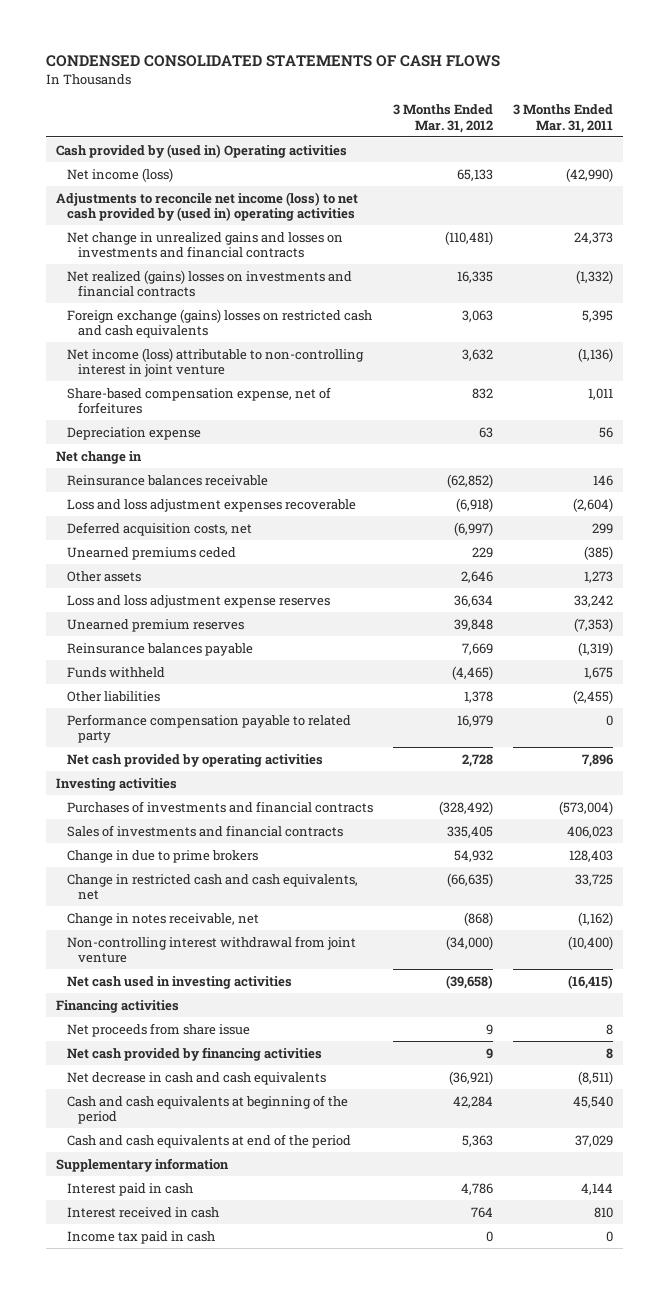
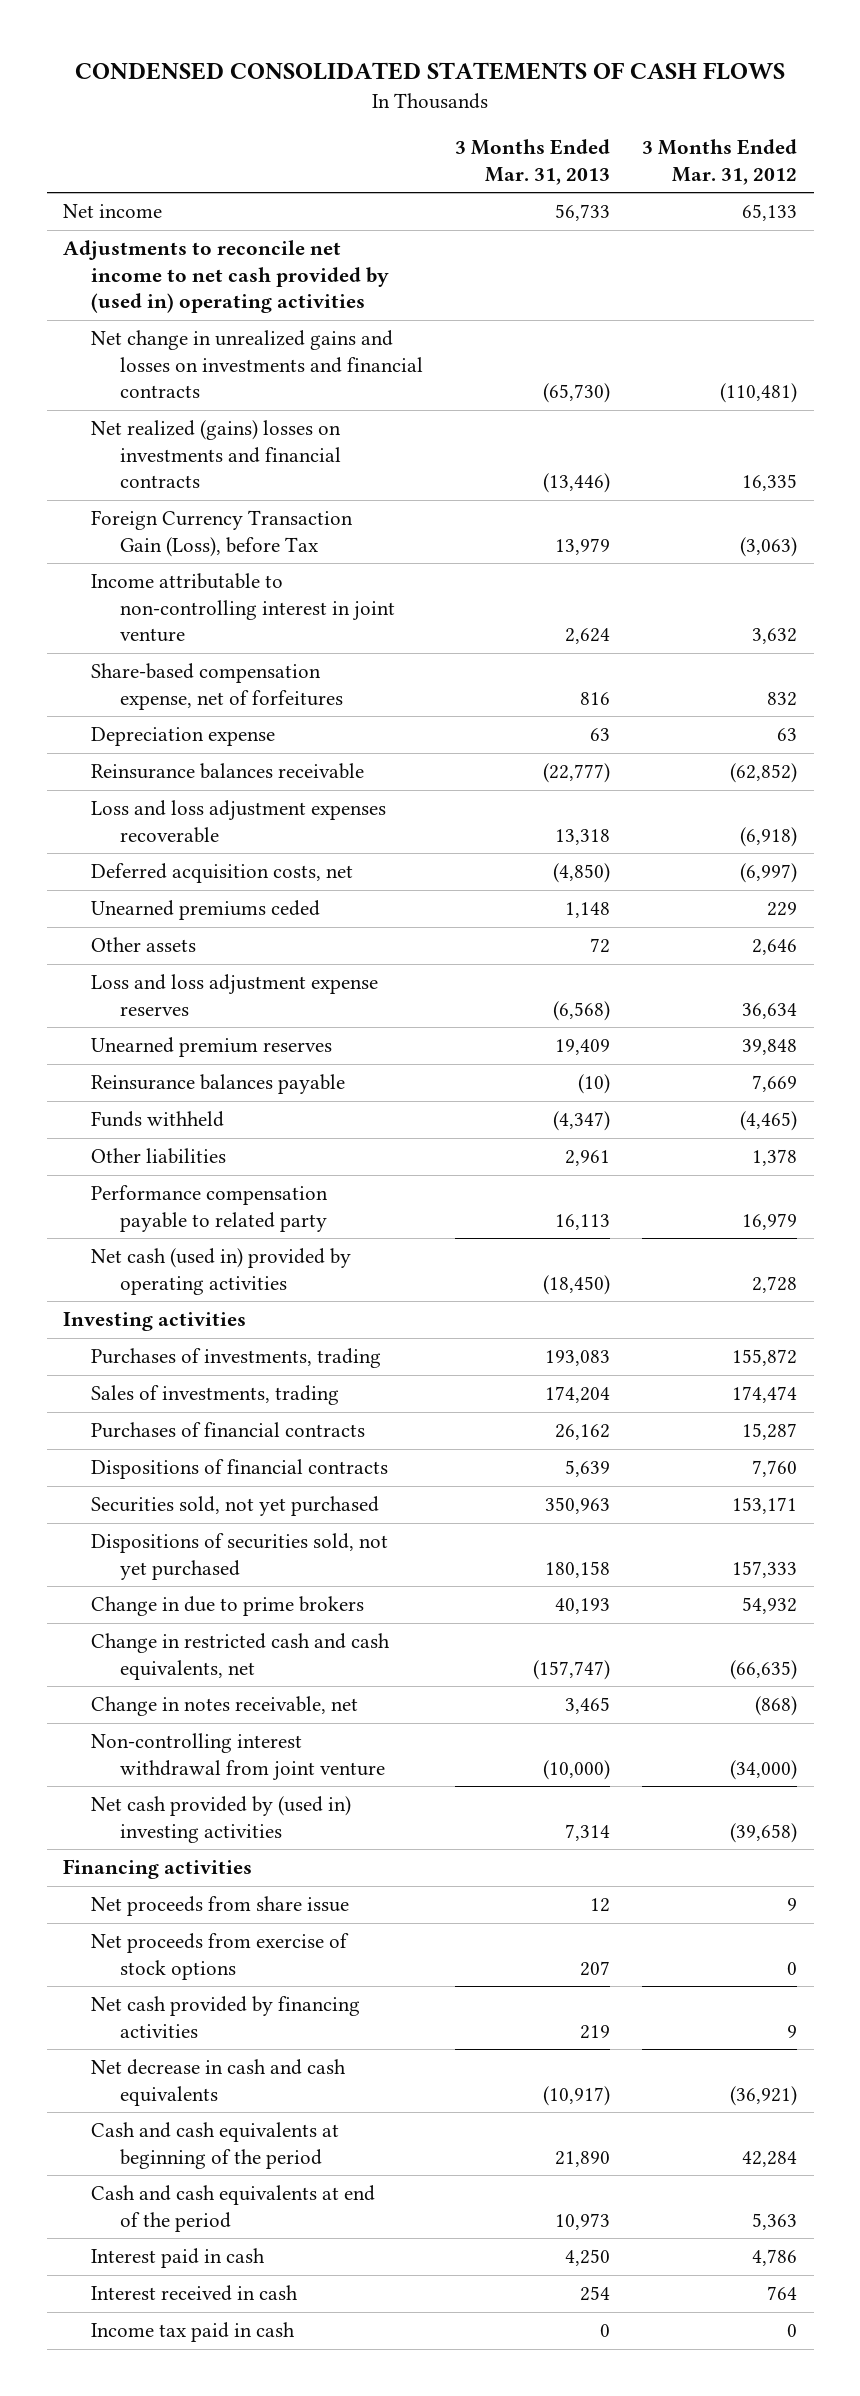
- | 3 Months Ended Mar. 31, 2012 | 3 Months Ended Mar. 31, 2011
+ | 3 Months Ended Mar. 31, 2013 | 3 Months Ended Mar. 31, 2012
- Cash provided by (used in) Operating activities
- Net income (loss) | 65,133 | (42,990)
- Adjustments to reconcile net income (loss) to net cash provided by (used in) operating activities
+ Net income | 56,733 | 65,133
+ Adjustments to reconcile net income to net cash provided by (used in) operating activities
- Foreign exchange (gains) losses on restricted cash and cash equivalents | 3,063 | 5,395
- Net income (loss) attributable to non-controlling interest in joint venture | 3,632 | (1,136)
+ Foreign Currency Transaction Gain (Loss), before Tax | 13,979 | (3,063)
+ Income attributable to non-controlling interest in joint venture | 2,624 | 3,632
- Net change in
- Net cash provided by operating activities | 2,728 | 7,896
+ Net cash (used in) provided by operating activities | (18,450) | 2,728
- Purchases of investments and financial contracts | (328,492) | (573,004)
- Sales of investments and financial contracts | 335,405 | 406,023
+ Purchases of investments, trading | 193,083 | 155,872
+ Sales of investments, trading | 174,204 | 174,474
+ Purchases of financial contracts | 26,162 | 15,287
+ Dispositions of financial contracts | 5,639 | 7,760
+ Securities sold, not yet purchased | 350,963 | 153,171
+ Dispositions of securities sold, not yet purchased | 180,158 | 157,333
- Net cash used in investing activities | (39,658) | (16,415)
+ Net cash provided by (used in) investing activities | 7,314 | (39,658)
+ Net proceeds from exercise of stock options | 207 | 0
- Supplementary information

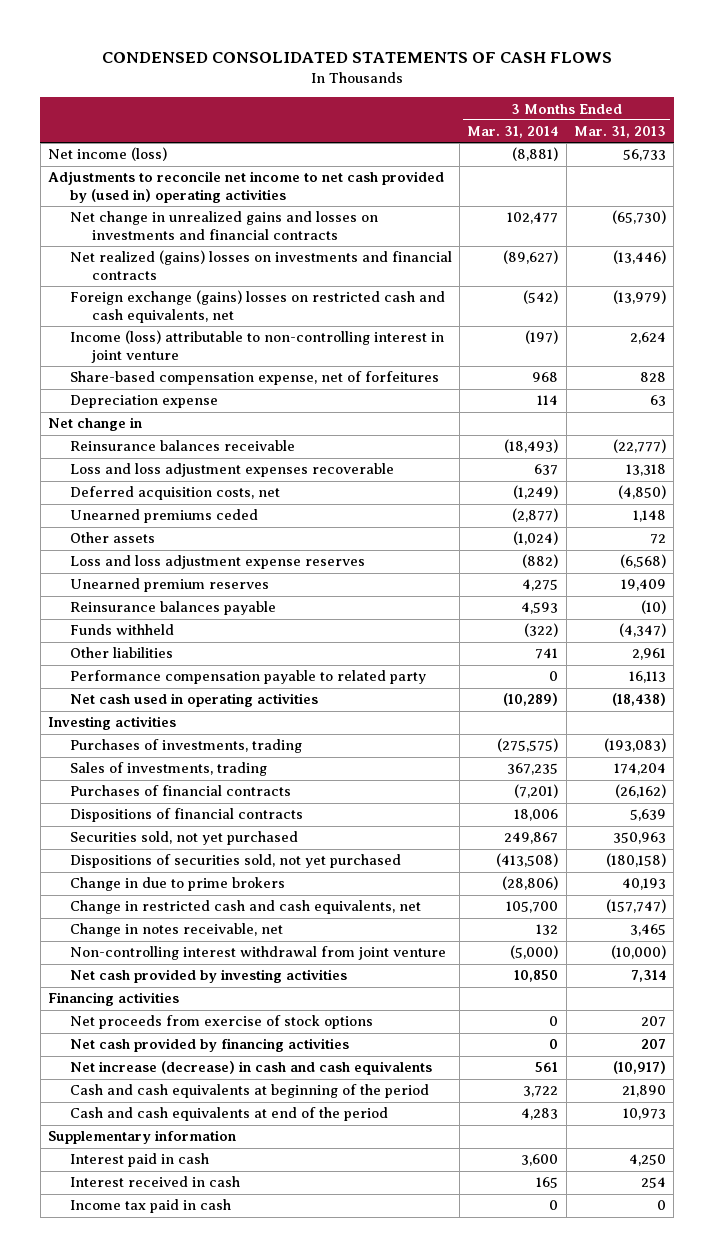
- | 3 Months Ended Mar. 31, 2013 | 3 Months Ended Mar. 31, 2012
+ | 3 Months Ended Mar. 31, 2014 | 3 Months Ended Mar. 31, 2013
- Net income | 56,733 | 65,133
+ Net income (loss) | (8,881) | 56,733
- Foreign Currency Transaction Gain (Loss), before Tax | 13,979 | (3,063)
- Income attributable to non-controlling interest in joint venture | 2,624 | 3,632
- Share-based compensation expense, net of forfeitures | 816 | 832
+ Foreign exchange (gains) losses on restricted cash and cash equivalents, net | (542) | (13,979)
+ Income (loss) attributable to non-controlling interest in joint venture | (197) | 2,624
+ Share-based compensation expense, net of forfeitures | 968 | 828
+ Net change in
- Net cash (used in) provided by operating activities | (18,450) | 2,728
+ Net cash used in operating activities | (10,289) | (18,438)
- Purchases of investments, trading | 193,083 | 155,872
+ Purchases of investments, trading | (275,575) | (193,083)
- Purchases of financial contracts | 26,162 | 15,287
+ Purchases of financial contracts | (7,201) | (26,162)
- Dispositions of securities sold, not yet purchased | 180,158 | 157,333
+ Dispositions of securities sold, not yet purchased | (413,508) | (180,158)
- Net cash provided by (used in) investing activities | 7,314 | (39,658)
+ Net cash provided by investing activities | 10,850 | 7,314
- Net proceeds from share issue | 12 | 9
- Net cash provided by financing activities | 219 | 9
- Net decrease in cash and cash equivalents | (10,917) | (36,921)
+ Net cash provided by financing activities | 0 | 207
+ Net increase (decrease) in cash and cash equivalents | 561 | (10,917)
+ Supplementary information

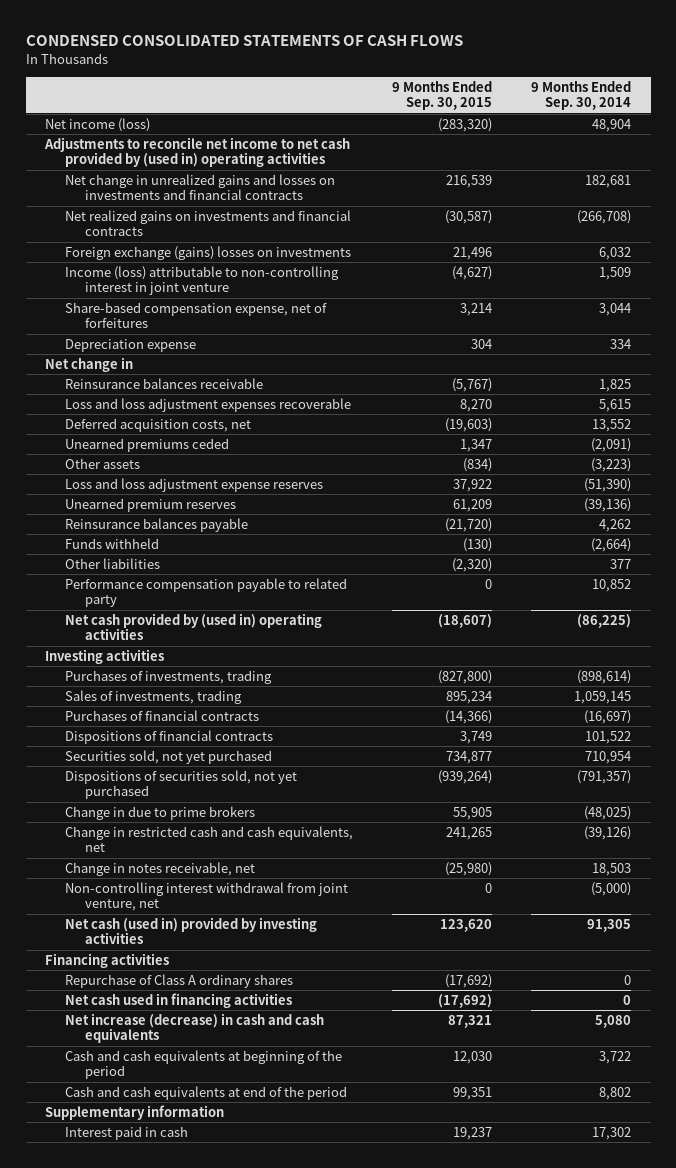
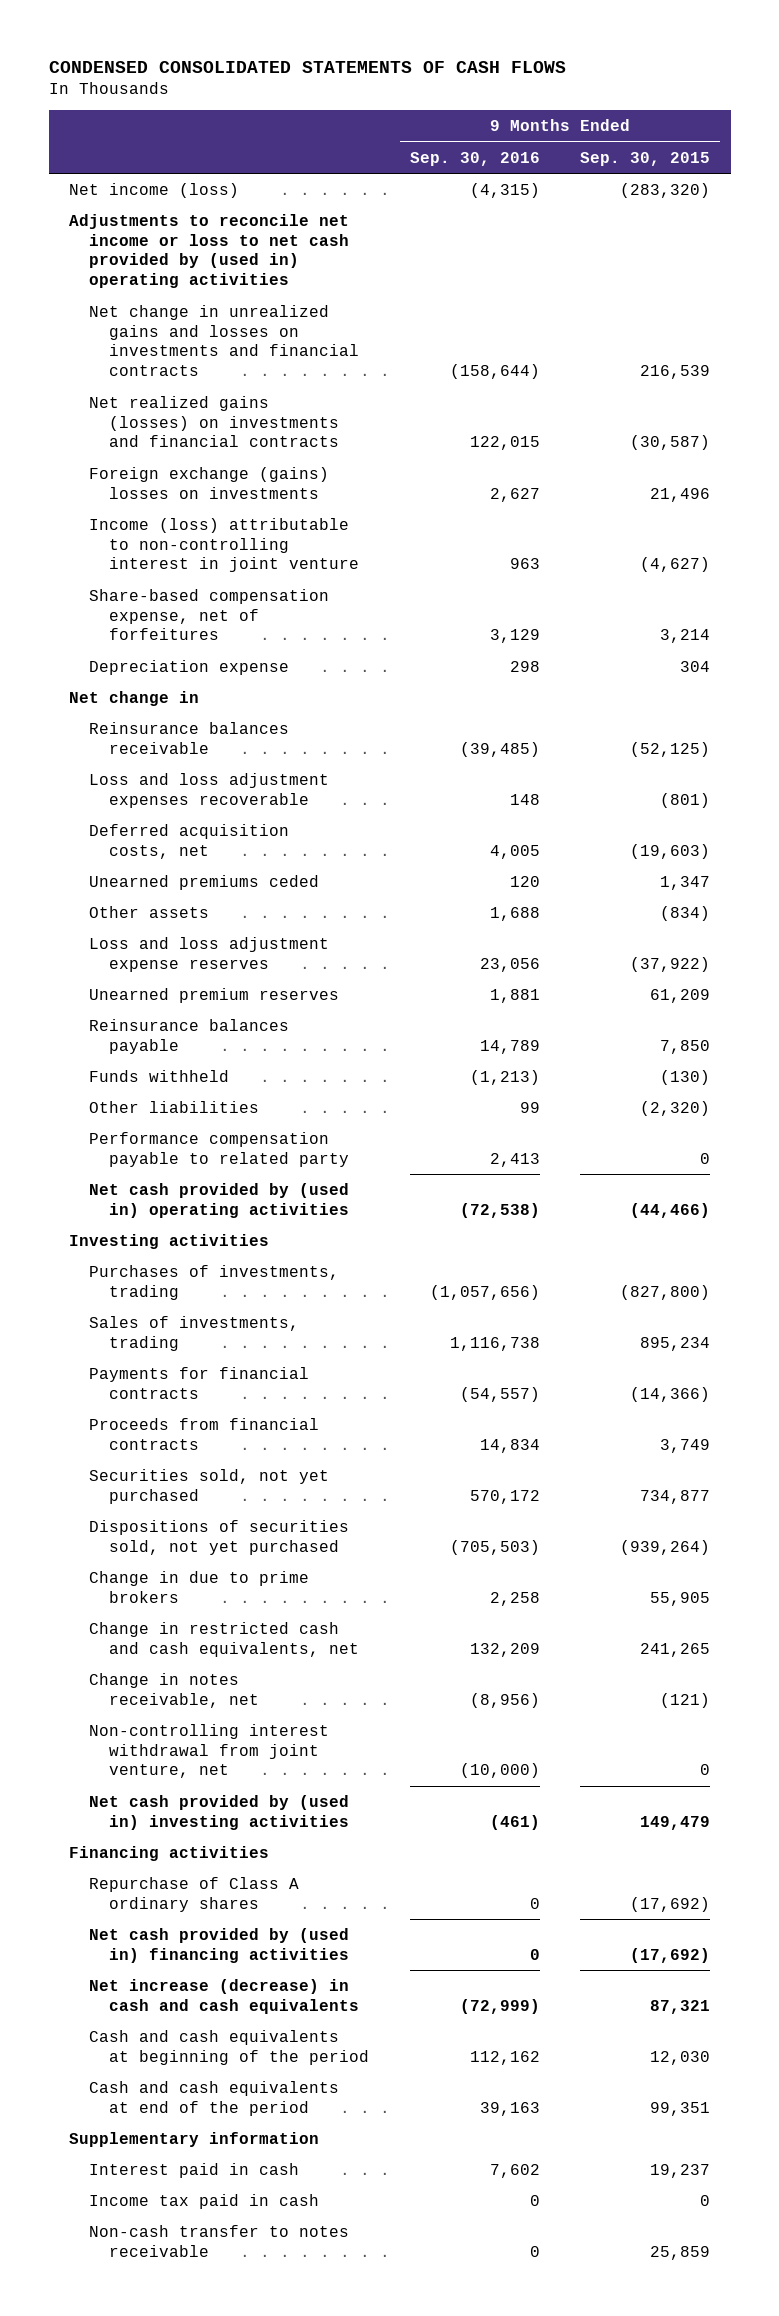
- | 9 Months Ended Sep. 30, 2015 | 9 Months Ended Sep. 30, 2014
+ | 9 Months Ended Sep. 30, 2016 | 9 Months Ended Sep. 30, 2015
- Adjustments to reconcile net income to net cash provided by (used in) operating activities
+ Adjustments to reconcile net income or loss to net cash provided by (used in) operating activities
- Net realized gains on investments and financial contracts | (30,587) | (266,708)
+ Net realized gains (losses) on investments and financial contracts | 122,015 | (30,587)
- Reinsurance balances receivable | (5,767) | 1,825
- Loss and loss adjustment expenses recoverable | 8,270 | 5,615
+ Reinsurance balances receivable | (39,485) | (52,125)
+ Loss and loss adjustment expenses recoverable | 148 | (801)
- Loss and loss adjustment expense reserves | 37,922 | (51,390)
+ Loss and loss adjustment expense reserves | 23,056 | (37,922)
- Reinsurance balances payable | (21,720) | 4,262
+ Reinsurance balances payable | 14,789 | 7,850
- Net cash provided by (used in) operating activities | (18,607) | (86,225)
+ Net cash provided by (used in) operating activities | (72,538) | (44,466)
- Purchases of financial contracts | (14,366) | (16,697)
- Dispositions of financial contracts | 3,749 | 101,522
+ Payments for financial contracts | (54,557) | (14,366)
+ Proceeds from financial contracts | 14,834 | 3,749
- Change in notes receivable, net | (25,980) | 18,503
+ Change in notes receivable, net | (8,956) | (121)
- Net cash (used in) provided by investing activities | 123,620 | 91,305
+ Net cash provided by (used in) investing activities | (461) | 149,479
- Net cash used in financing activities | (17,692) | 0
+ Net cash provided by (used in) financing activities | 0 | (17,692)
+ Income tax paid in cash | 0 | 0
+ Non-cash transfer to notes receivable | 0 | 25,859

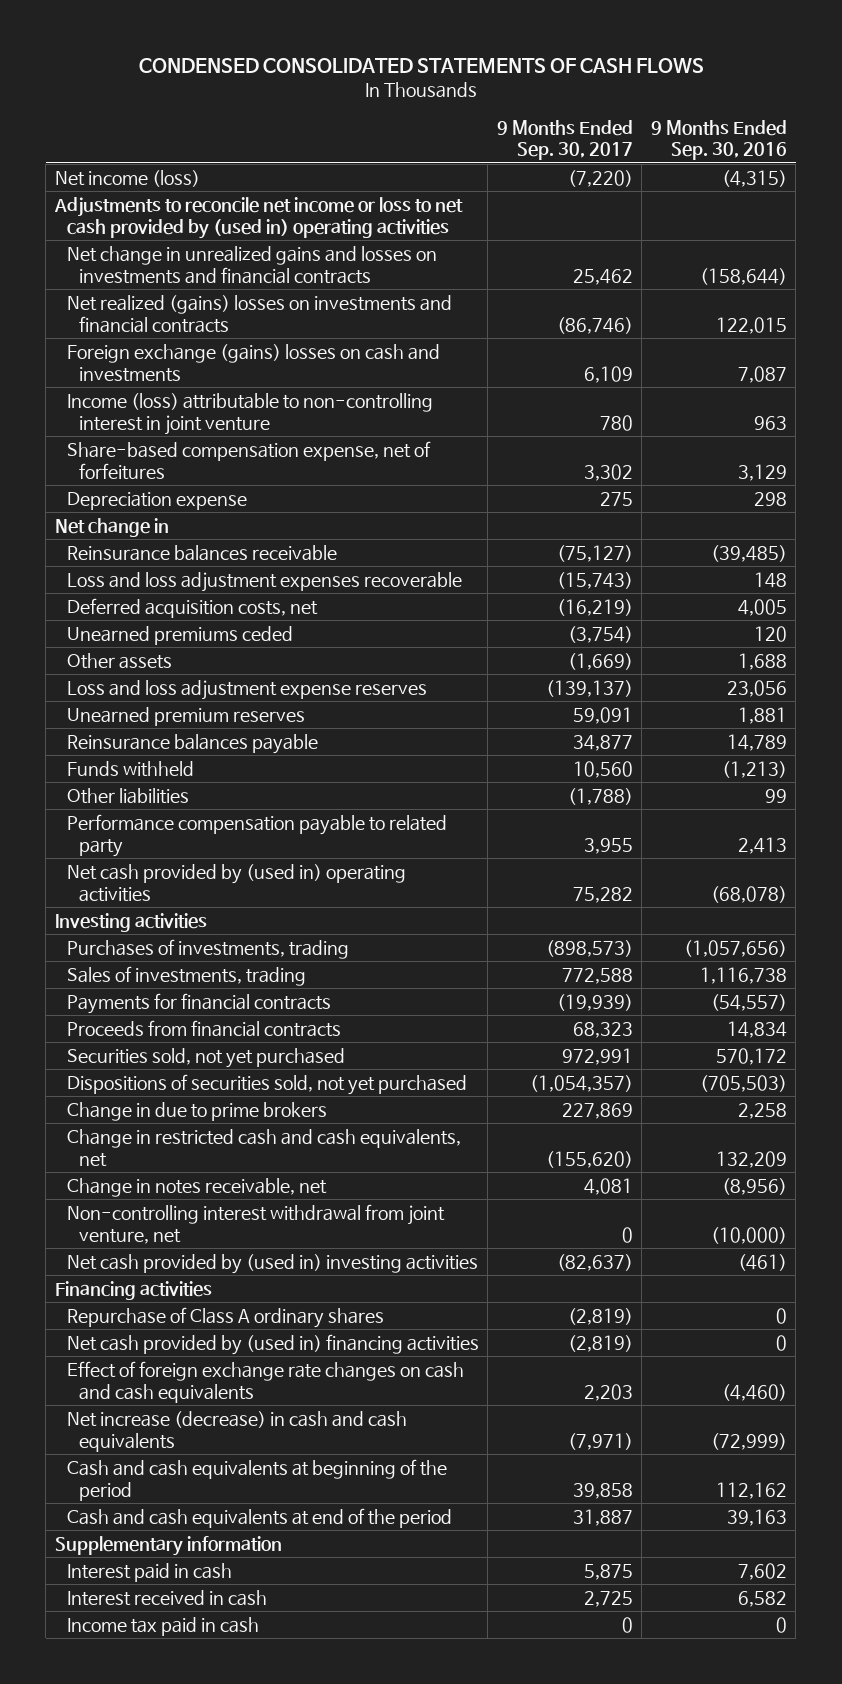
- | 9 Months Ended Sep. 30, 2016 | 9 Months Ended Sep. 30, 2015
+ | 9 Months Ended Sep. 30, 2017 | 9 Months Ended Sep. 30, 2016
- Net realized gains (losses) on investments and financial contracts | 122,015 | (30,587)
- Foreign exchange (gains) losses on investments | 2,627 | 21,496
+ Net realized (gains) losses on investments and financial contracts | (86,746) | 122,015
+ Foreign exchange (gains) losses on cash and investments | 6,109 | 7,087
- Net cash provided by (used in) operating activities | (72,538) | (44,466)
+ Net cash provided by (used in) operating activities | 75,282 | (68,078)
+ Effect of foreign exchange rate changes on cash and cash equivalents | 2,203 | (4,460)
+ Interest received in cash | 2,725 | 6,582
- Non-cash transfer to notes receivable | 0 | 25,859

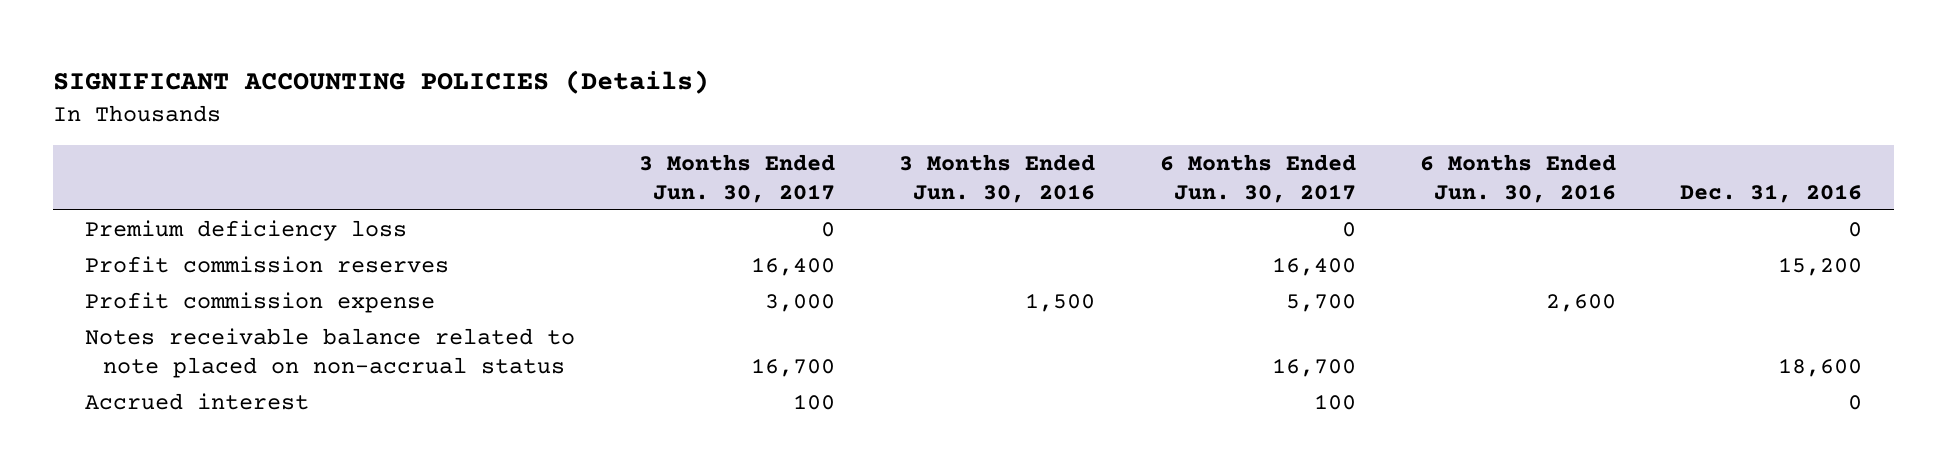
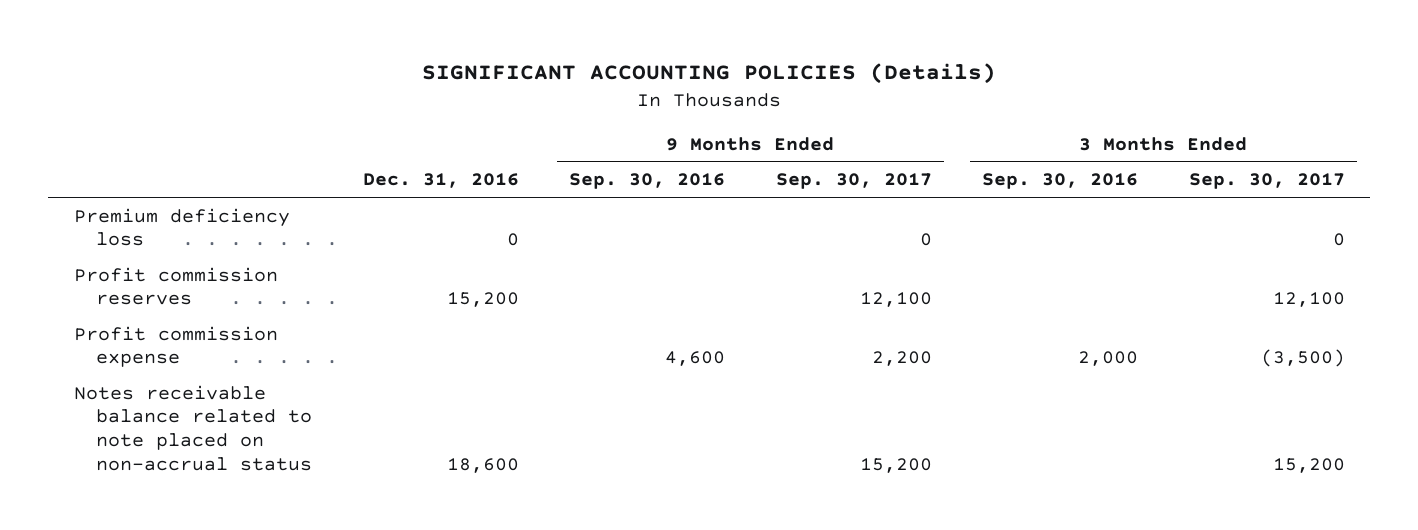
- | 3 Months Ended Jun. 30, 2017 | 3 Months Ended Jun. 30, 2016 | 6 Months Ended Jun. 30, 2017 | 6 Months Ended Jun. 30, 2016 | Dec. 31, 2016
+ | Dec. 31, 2016 | 9 Months Ended Sep. 30, 2016 | 9 Months Ended Sep. 30, 2017 | 3 Months Ended Sep. 30, 2016 | 3 Months Ended Sep. 30, 2017
- Accrued interest | 100 | | 100 | | 0

